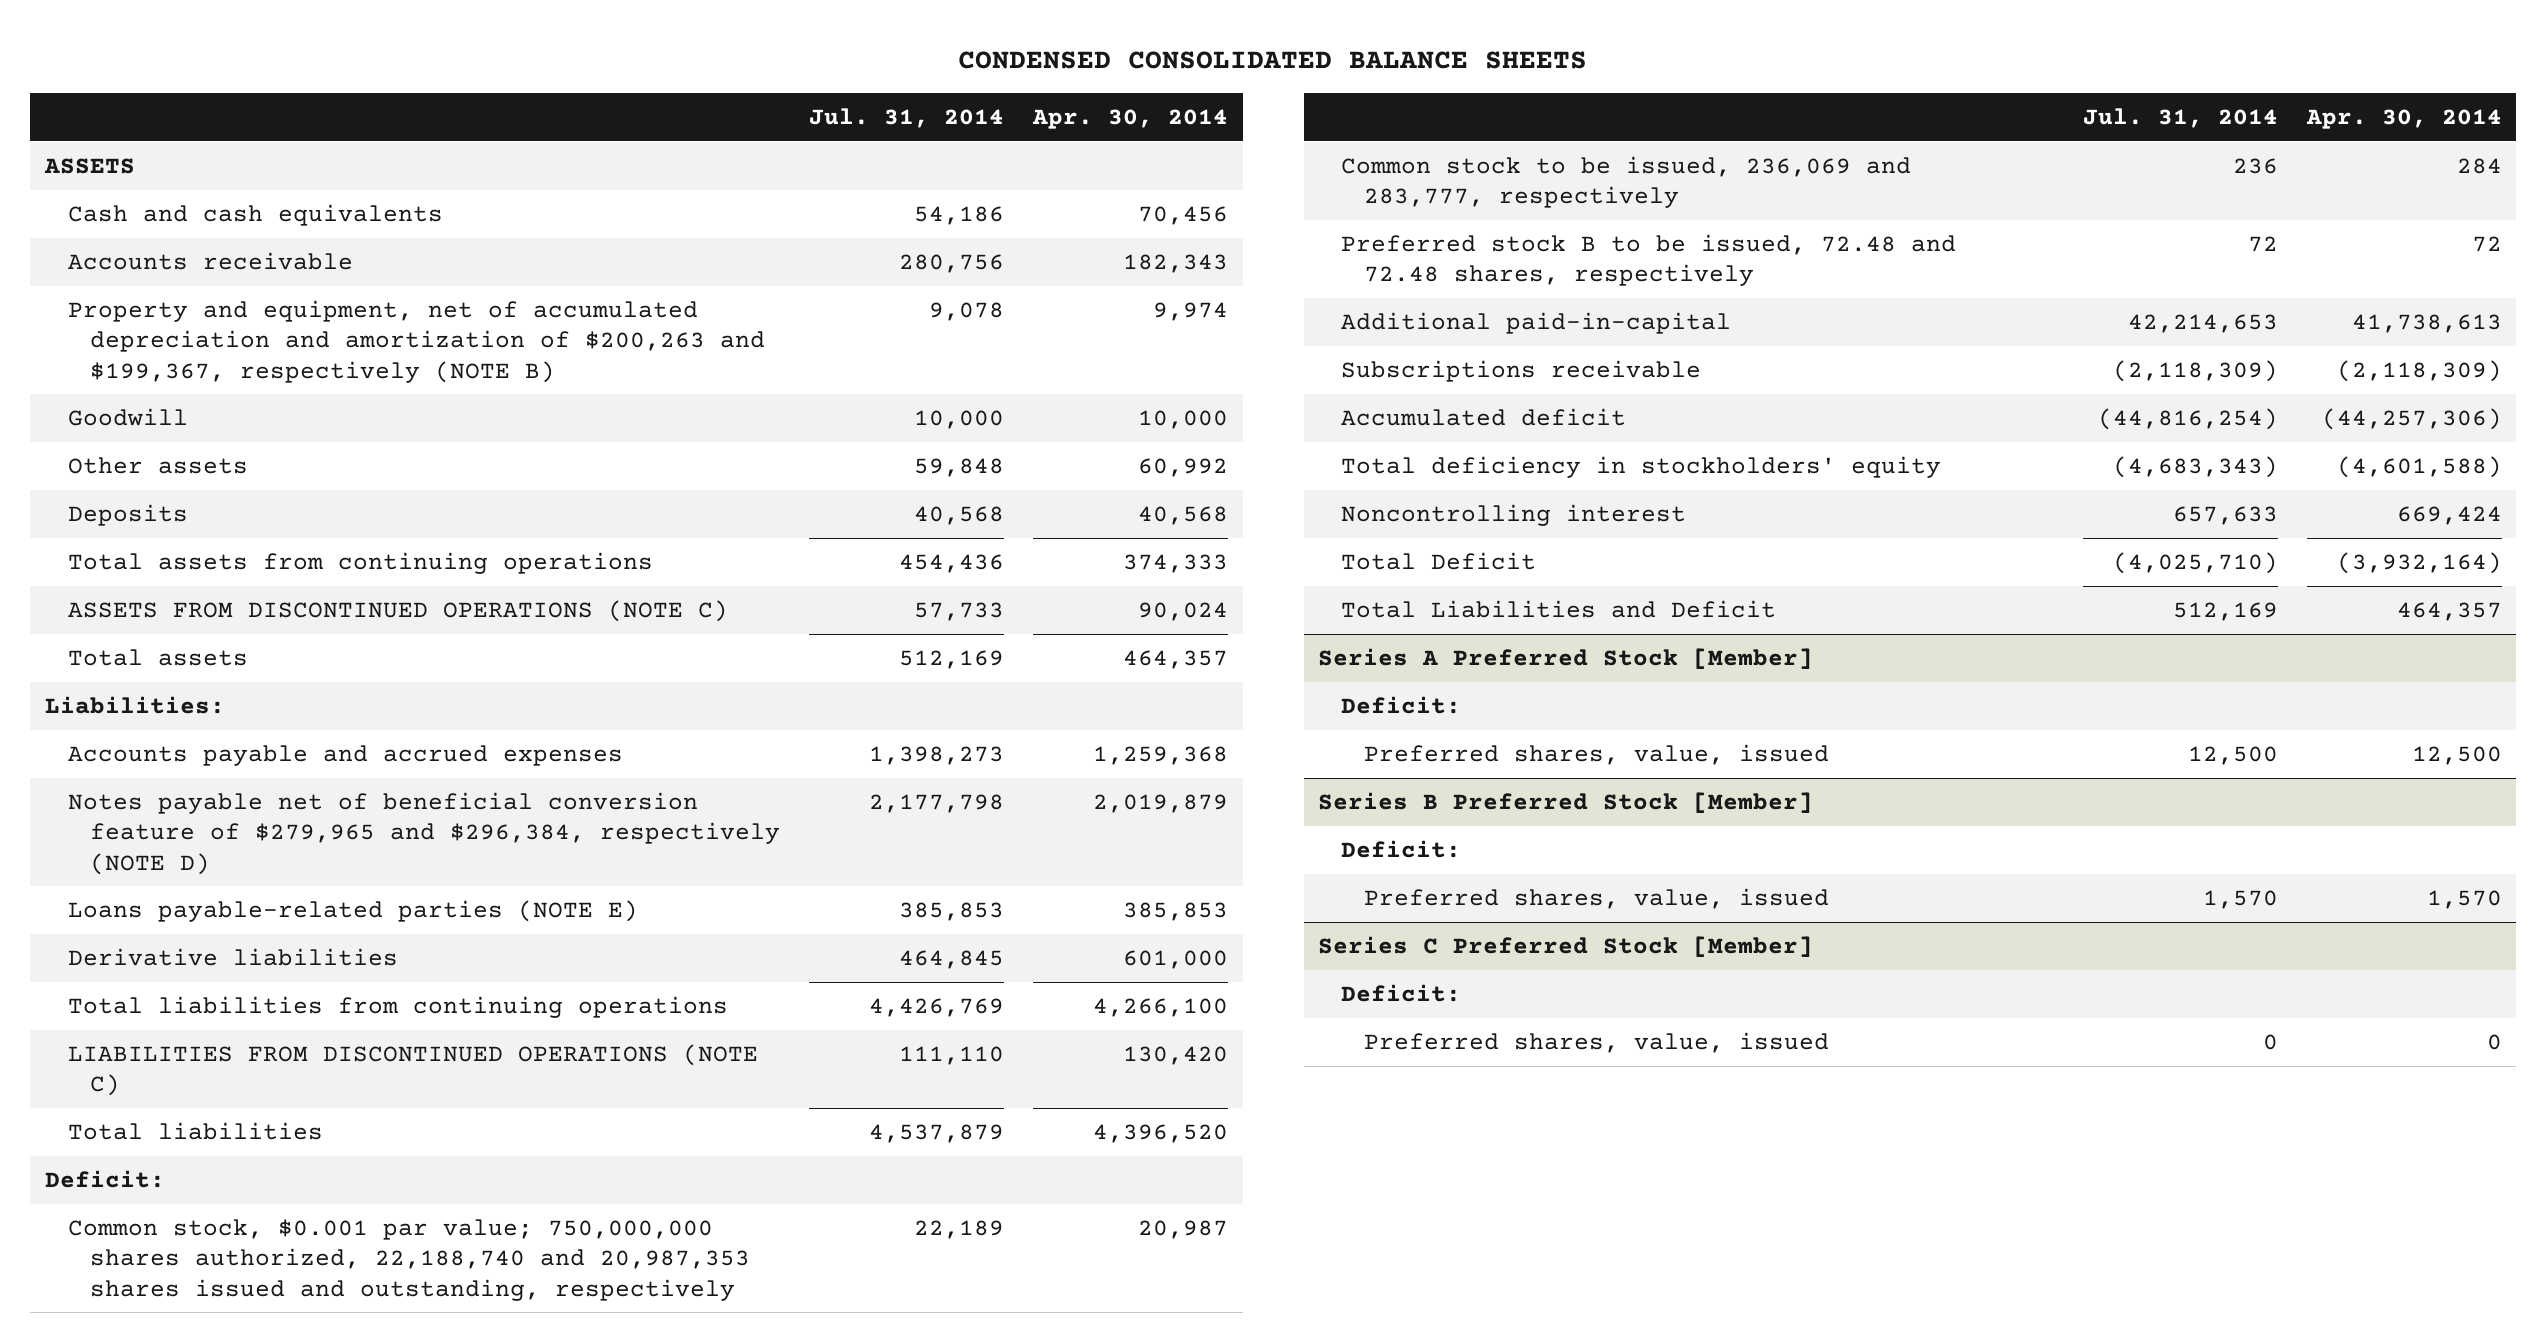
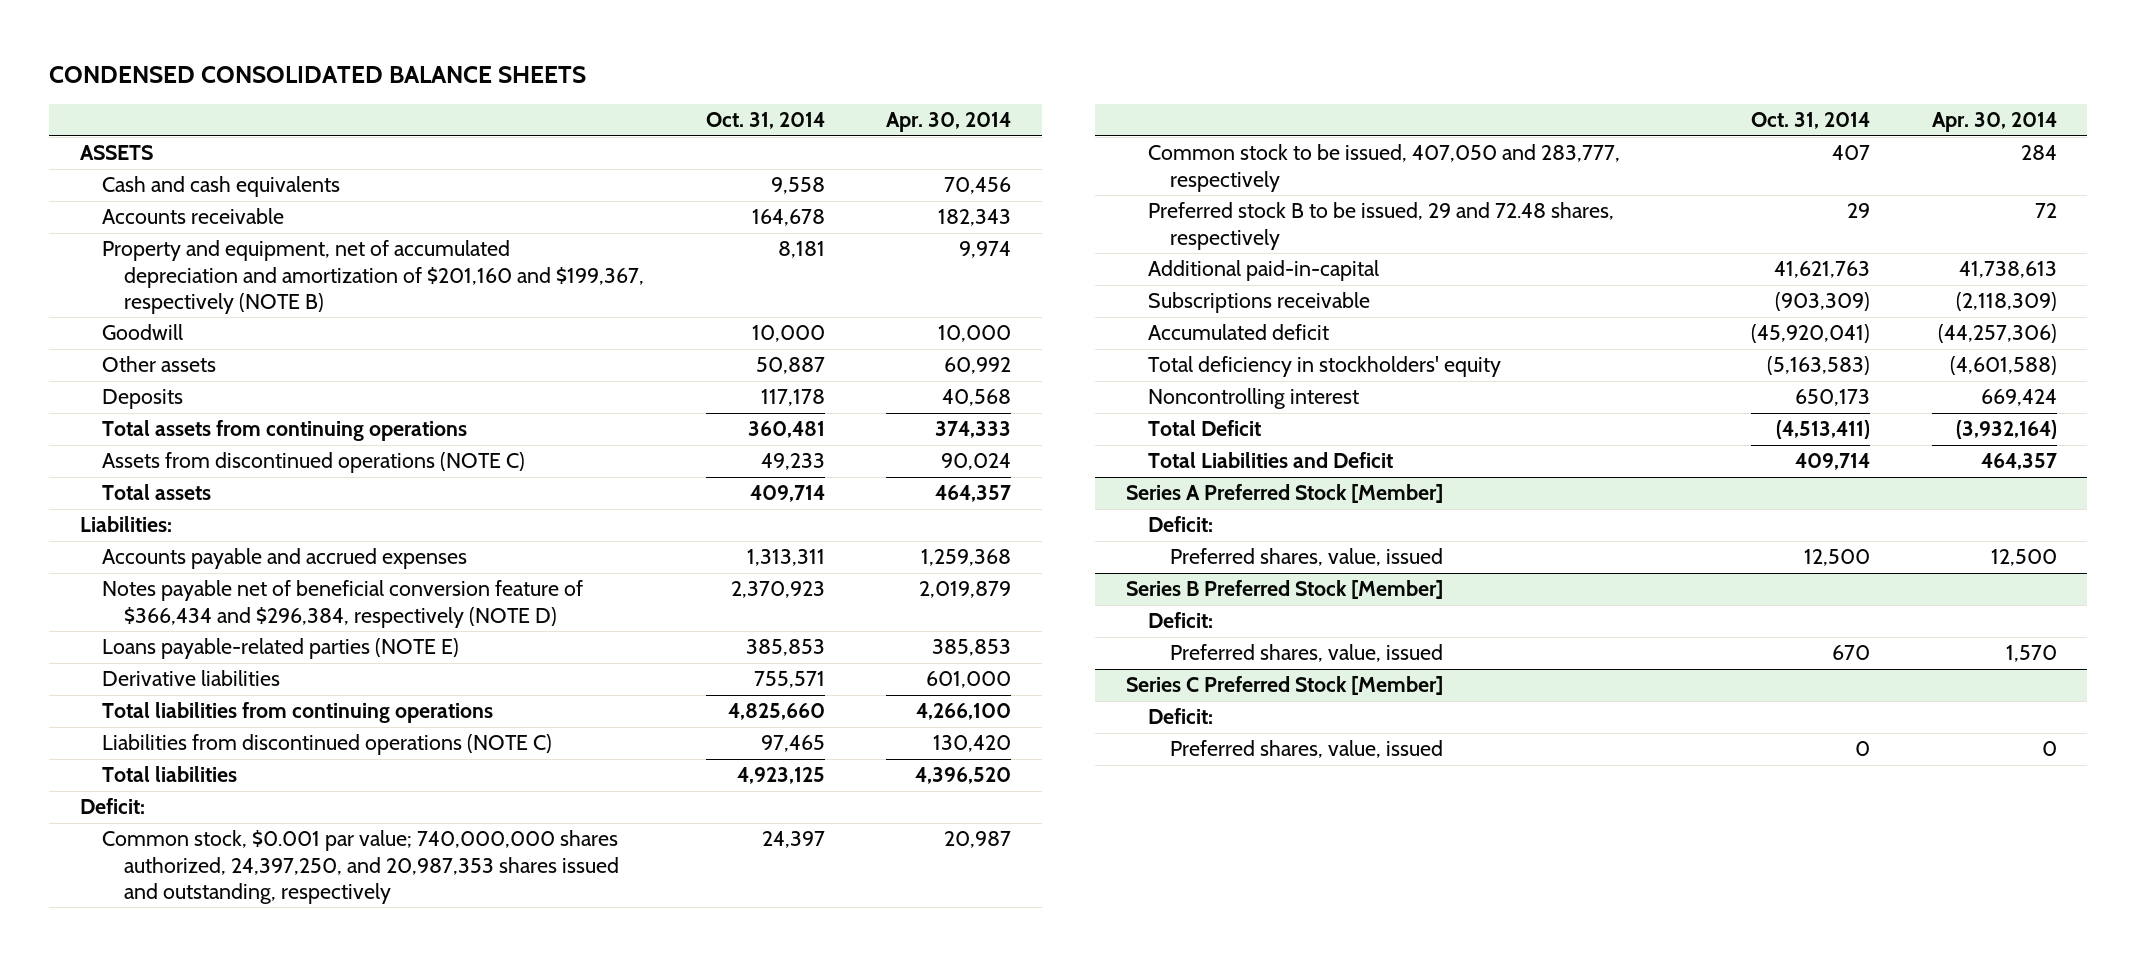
- | Jul. 31, 2014 | Apr. 30, 2014
+ | Oct. 31, 2014 | Apr. 30, 2014
- Property and equipment, net of accumulated depreciation and amortization of $200,263 and $199,367, respectively (NOTE B) | 9,078 | 9,974
+ Property and equipment, net of accumulated depreciation and amortization of $201,160 and $199,367, respectively (NOTE B) | 8,181 | 9,974
- ASSETS FROM DISCONTINUED OPERATIONS (NOTE C) | 57,733 | 90,024
+ Assets from discontinued operations (NOTE C) | 49,233 | 90,024
- Notes payable net of beneficial conversion feature of $279,965 and $296,384, respectively (NOTE D) | 2,177,798 | 2,019,879
+ Notes payable net of beneficial conversion feature of $366,434 and $296,384, respectively (NOTE D) | 2,370,923 | 2,019,879
- LIABILITIES FROM DISCONTINUED OPERATIONS (NOTE C) | 111,110 | 130,420
+ Liabilities from discontinued operations (NOTE C) | 97,465 | 130,420
- Common stock, $0.001 par value; 750,000,000 shares authorized, 22,188,740 and 20,987,353 shares issued and outstanding, respectively | 22,189 | 20,987
- Common stock to be issued, 236,069 and 283,777, respectively | 236 | 284
- Preferred stock B to be issued, 72.48 and 72.48 shares, respectively | 72 | 72
+ Common stock, $0.001 par value; 740,000,000 shares authorized, 24,397,250, and 20,987,353 shares issued and outstanding, respectively | 24,397 | 20,987
+ Common stock to be issued, 407,050 and 283,777, respectively | 407 | 284
+ Preferred stock B to be issued, 29 and 72.48 shares, respectively | 29 | 72

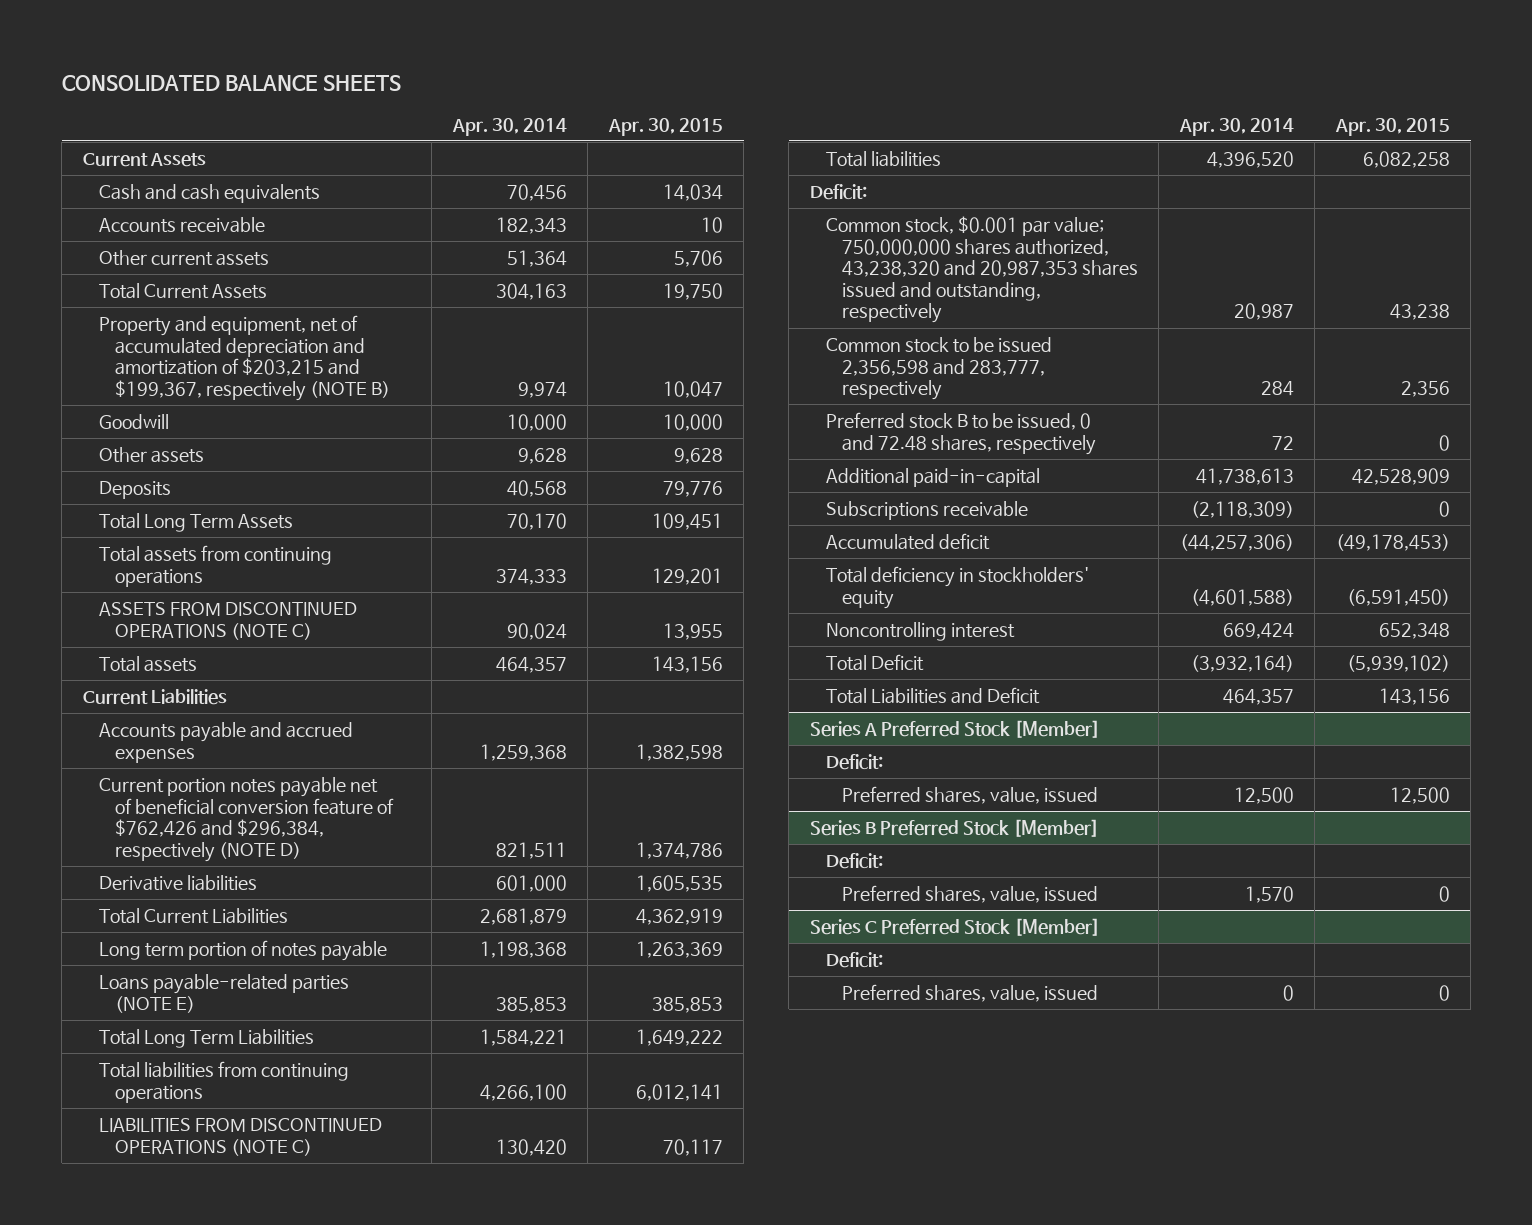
- CONDENSED CONSOLIDATED BALANCE SHEETS
+ CONSOLIDATED BALANCE SHEETS
- | Oct. 31, 2014 | Apr. 30, 2014
+ | Apr. 30, 2014 | Apr. 30, 2015
- ASSETS
+ Current Assets
- Property and equipment, net of accumulated depreciation and amortization of $201,160 and $199,367, respectively (NOTE B) | 8,181 | 9,974
+ Other current assets | 51,364 | 5,706
+ Total Current Assets | 304,163 | 19,750
+ Property and equipment, net of accumulated depreciation and amortization of $203,215 and $199,367, respectively (NOTE B) | 9,974 | 10,047
- Other assets | 50,887 | 60,992
+ Other assets | 9,628 | 9,628
+ Total Long Term Assets | 70,170 | 109,451
- Assets from discontinued operations (NOTE C) | 49,233 | 90,024
+ ASSETS FROM DISCONTINUED OPERATIONS (NOTE C) | 90,024 | 13,955
- Liabilities:
+ Current Liabilities
- Notes payable net of beneficial conversion feature of $366,434 and $296,384, respectively (NOTE D) | 2,370,923 | 2,019,879
+ Current portion notes payable net of beneficial conversion feature of $762,426 and $296,384, respectively (NOTE D) | 821,511 | 1,374,786
+ Total Current Liabilities | 2,681,879 | 4,362,919
+ Long term portion of notes payable | 1,198,368 | 1,263,369
moved down: Loans payable-related parties (NOTE E) | 385,853 | 385,853
+ Total Long Term Liabilities | 1,584,221 | 1,649,222
- Liabilities from discontinued operations (NOTE C) | 97,465 | 130,420
+ LIABILITIES FROM DISCONTINUED OPERATIONS (NOTE C) | 130,420 | 70,117
- Common stock, $0.001 par value; 740,000,000 shares authorized, 24,397,250, and 20,987,353 shares issued and outstanding, respectively | 24,397 | 20,987
- Common stock to be issued, 407,050 and 283,777, respectively | 407 | 284
- Preferred stock B to be issued, 29 and 72.48 shares, respectively | 29 | 72
+ Common stock, $0.001 par value; 750,000,000 shares authorized, 43,238,320 and 20,987,353 shares issued and outstanding, respectively | 20,987 | 43,238
+ Common stock to be issued 2,356,598 and 283,777, respectively | 284 | 2,356
+ Preferred stock B to be issued, 0 and 72.48 shares, respectively | 72 | 0

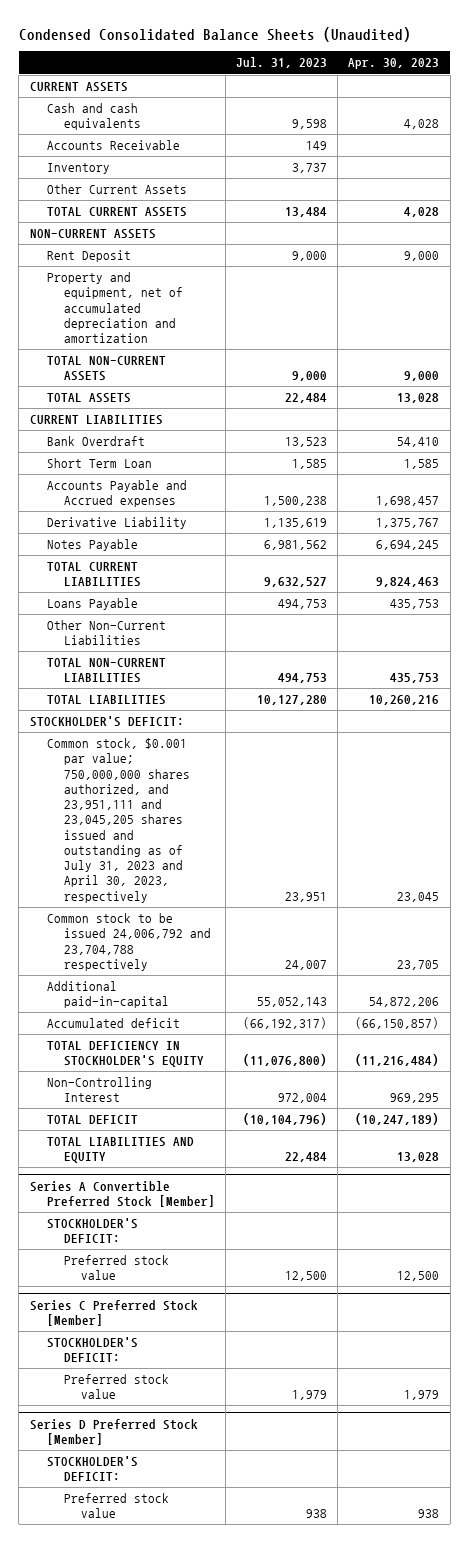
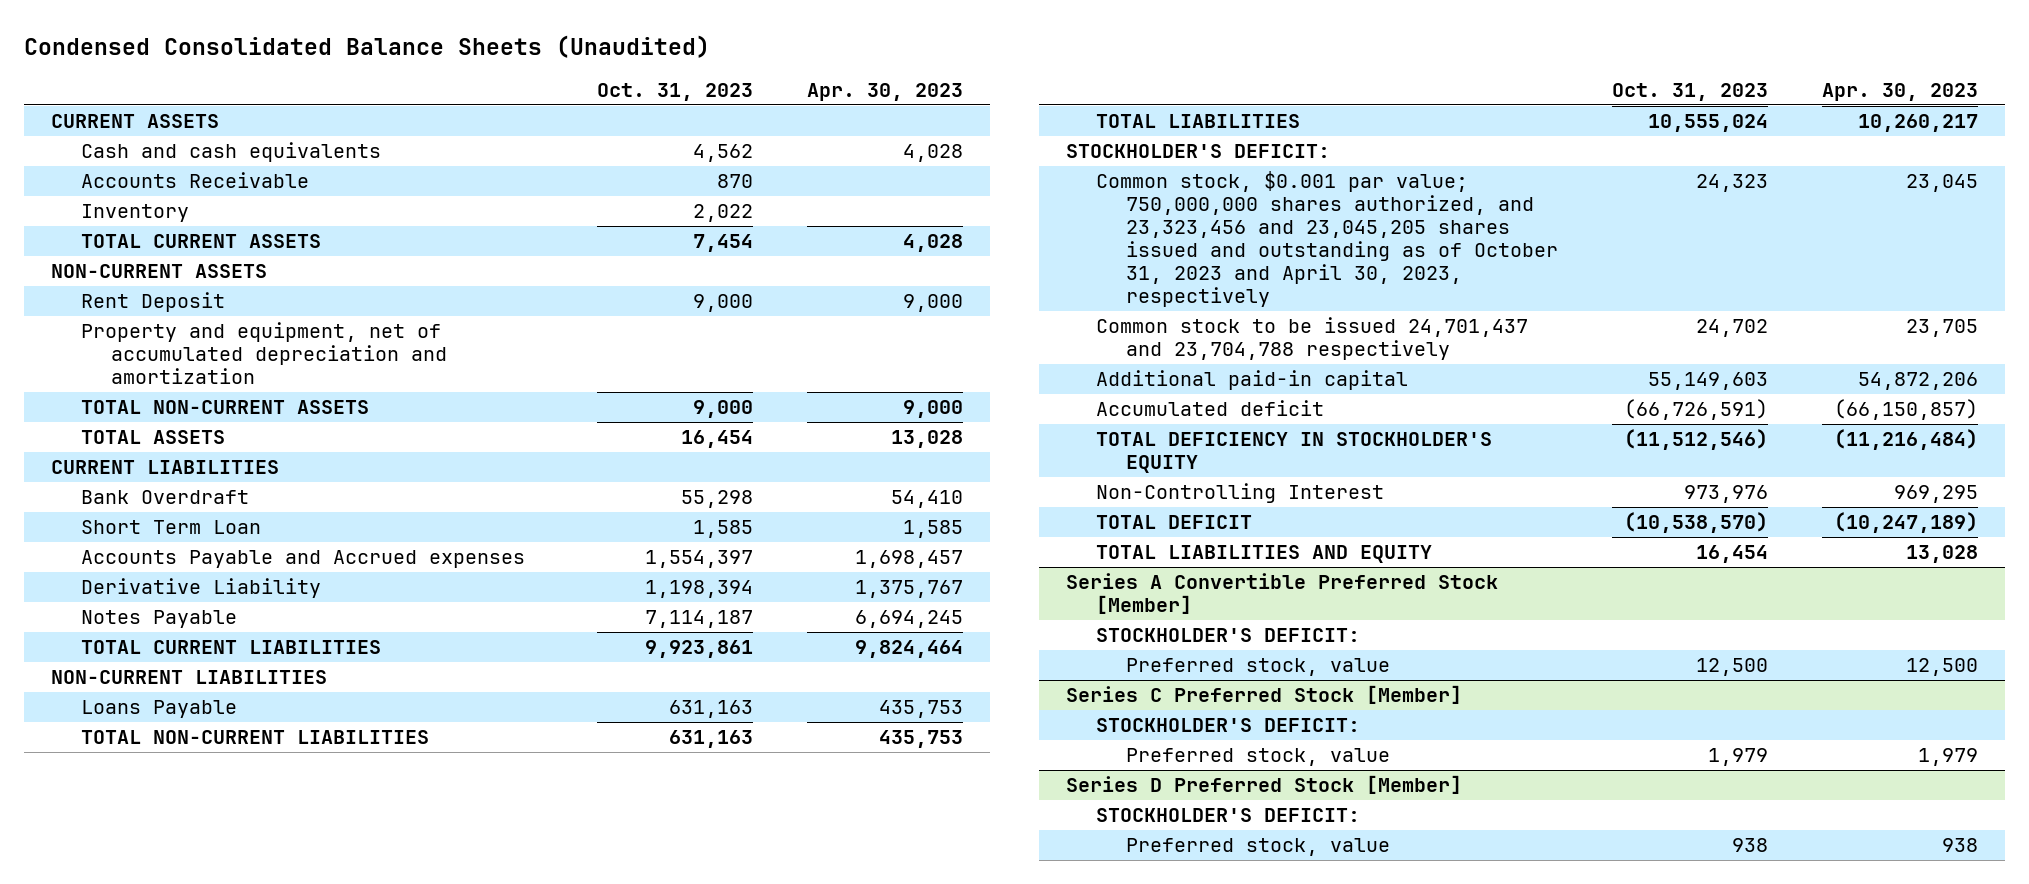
- | Jul. 31, 2023 | Apr. 30, 2023
+ | Oct. 31, 2023 | Apr. 30, 2023
- Other Current Assets
- TOTAL CURRENT LIABILITIES | 9,632,527 | 9,824,463
+ TOTAL CURRENT LIABILITIES | 9,923,861 | 9,824,464
+ NON-CURRENT LIABILITIES
- Other Non-Current Liabilities
- TOTAL LIABILITIES | 10,127,280 | 10,260,216
+ TOTAL LIABILITIES | 10,555,024 | 10,260,217
- Common stock, $0.001 par value; 750,000,000 shares authorized, and 23,951,111 and 23,045,205 shares issued and outstanding as of July 31, 2023 and April 30, 2023, respectively | 23,951 | 23,045
- Common stock to be issued 24,006,792 and 23,704,788 respectively | 24,007 | 23,705
- Additional paid-in-capital | 55,052,143 | 54,872,206
+ Common stock, $0.001 par value; 750,000,000 shares authorized, and 23,323,456 and 23,045,205 shares issued and outstanding as of October 31, 2023 and April 30, 2023, respectively | 24,323 | 23,045
+ Common stock to be issued 24,701,437 and 23,704,788 respectively | 24,702 | 23,705
+ Additional paid-in capital | 55,149,603 | 54,872,206
@ Series A Convertible Preferred Stock [Member]
- Preferred stock value | 12,500 | 12,500
+ Preferred stock, value | 12,500 | 12,500
@ Series C Preferred Stock [Member]
- Preferred stock value | 1,979 | 1,979
+ Preferred stock, value | 1,979 | 1,979
@ Series D Preferred Stock [Member]
- Preferred stock value | 938 | 938
+ Preferred stock, value | 938 | 938

